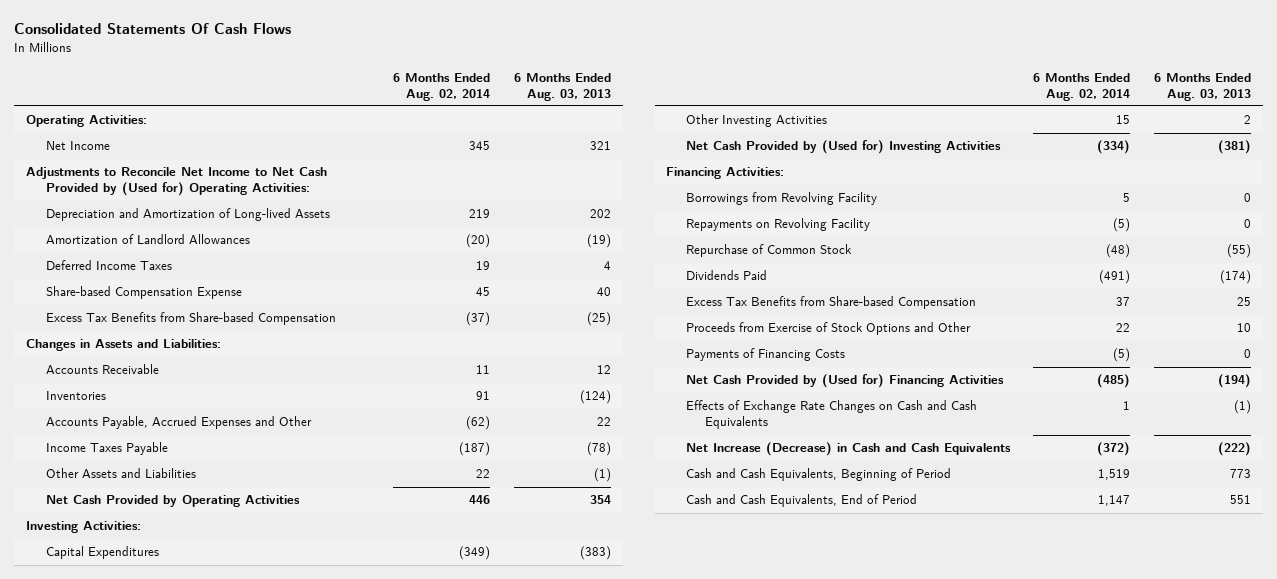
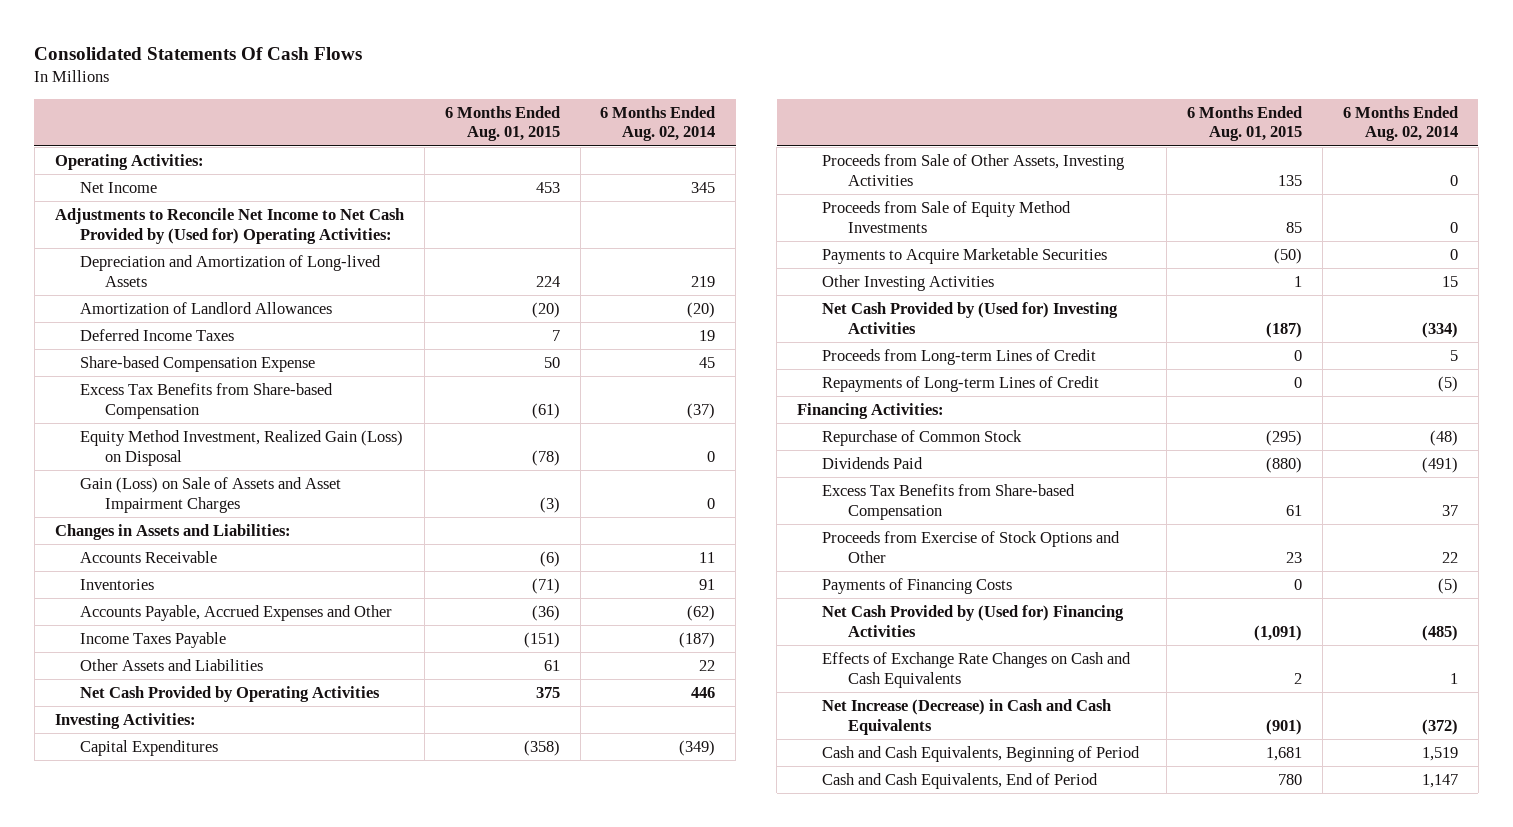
- | 6 Months Ended Aug. 02, 2014 | 6 Months Ended Aug. 03, 2013
+ | 6 Months Ended Aug. 01, 2015 | 6 Months Ended Aug. 02, 2014
+ Equity Method Investment, Realized Gain (Loss) on Disposal | (78) | 0
+ Gain (Loss) on Sale of Assets and Asset Impairment Charges | (3) | 0
+ Proceeds from Sale of Other Assets, Investing Activities | 135 | 0
+ Proceeds from Sale of Equity Method Investments | 85 | 0
+ Payments to Acquire Marketable Securities | (50) | 0
+ Proceeds from Long-term Lines of Credit | 0 | 5
+ Repayments of Long-term Lines of Credit | 0 | (5)
- Borrowings from Revolving Facility | 5 | 0
- Repayments on Revolving Facility | (5) | 0

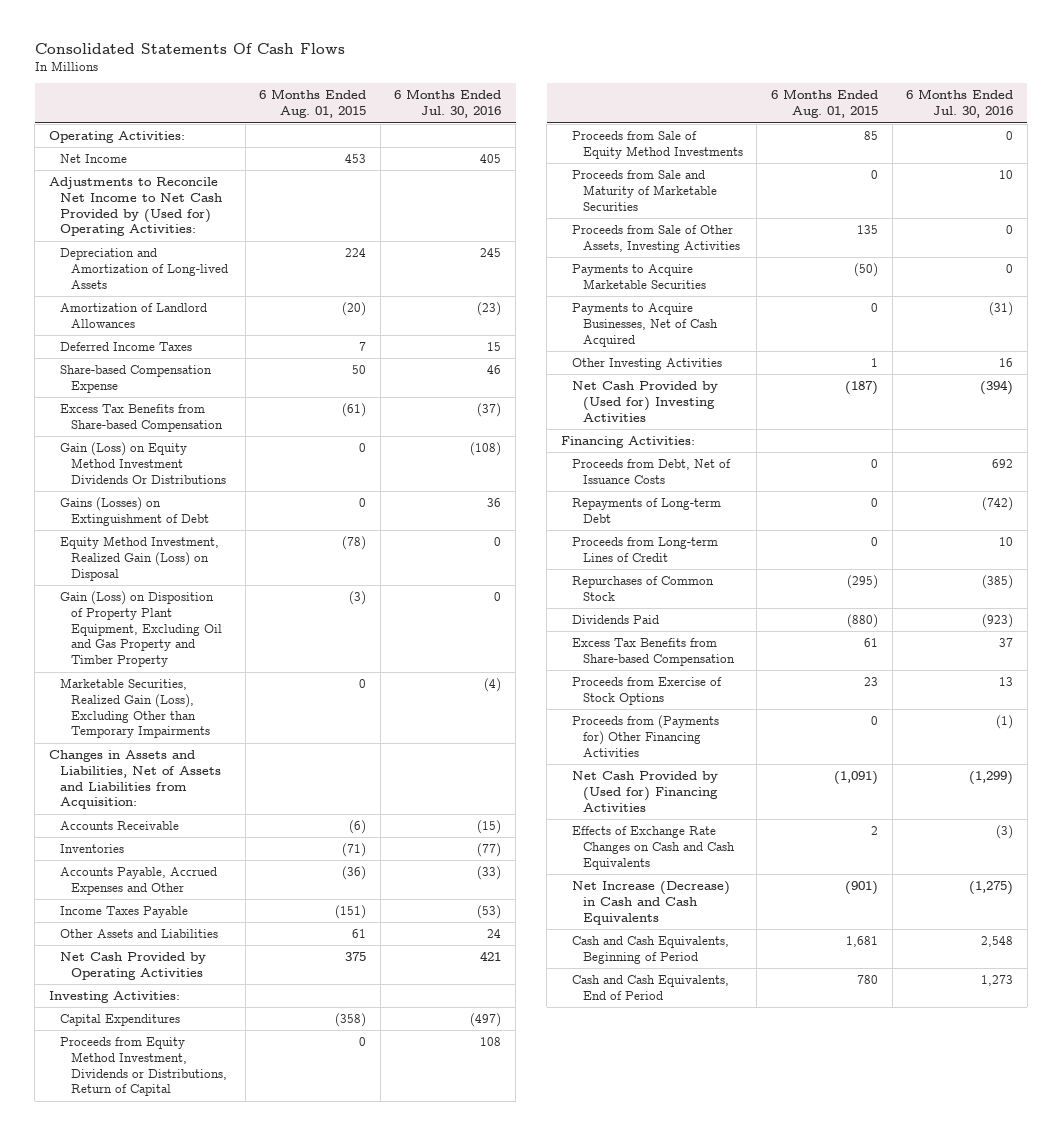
- | 6 Months Ended Aug. 01, 2015 | 6 Months Ended Aug. 02, 2014
+ | 6 Months Ended Aug. 01, 2015 | 6 Months Ended Jul. 30, 2016
+ Gain (Loss) on Equity Method Investment Dividends Or Distributions | 0 | (108)
+ Gains (Losses) on Extinguishment of Debt | 0 | 36
- Gain (Loss) on Sale of Assets and Asset Impairment Charges | (3) | 0
- Changes in Assets and Liabilities:
+ Gain (Loss) on Disposition of Property Plant Equipment, Excluding Oil and Gas Property and Timber Property | (3) | 0
+ Marketable Securities, Realized Gain (Loss), Excluding Other than Temporary Impairments | 0 | (4)
+ Changes in Assets and Liabilities, Net of Assets and Liabilities from Acquisition:
+ Proceeds from Equity Method Investment, Dividends or Distributions, Return of Capital | 0 | 108
+ Proceeds from Sale and Maturity of Marketable Securities | 0 | 10
moved down: Proceeds from Sale of Other Assets, Investing Activities | 135 | 0
+ Payments to Acquire Businesses, Net of Cash Acquired | 0 | (31)
- Repayments of Long-term Lines of Credit | 0 | (5)
- Repurchase of Common Stock | (295) | (48)
+ Proceeds from Debt, Net of Issuance Costs | 0 | 692
+ Repayments of Long-term Debt | 0 | (742)
moved down: Proceeds from Long-term Lines of Credit | 0 | 10
+ Repurchases of Common Stock | (295) | (385)
- Proceeds from Exercise of Stock Options and Other | 23 | 22
- Payments of Financing Costs | 0 | (5)
+ Proceeds from Exercise of Stock Options | 23 | 13
+ Proceeds from (Payments for) Other Financing Activities | 0 | (1)

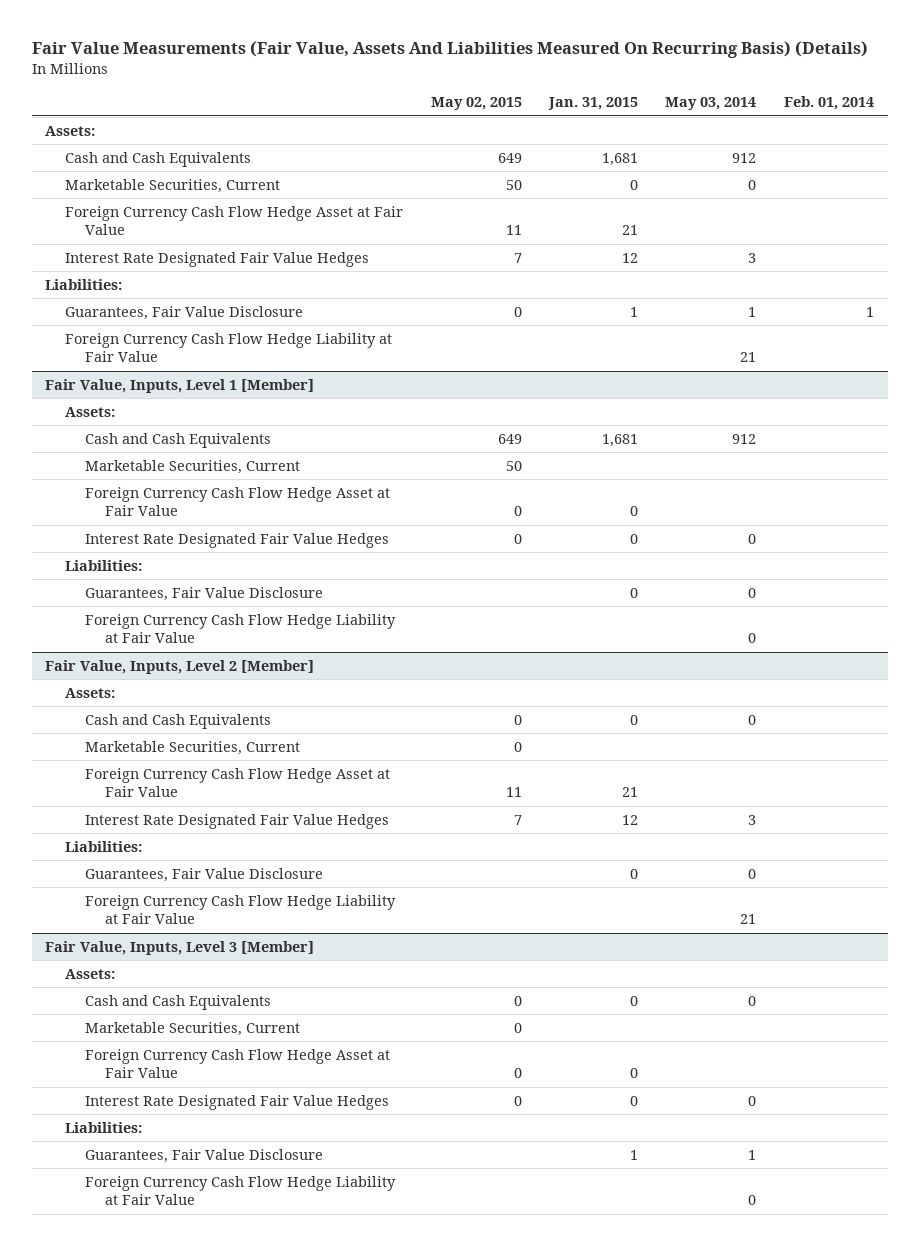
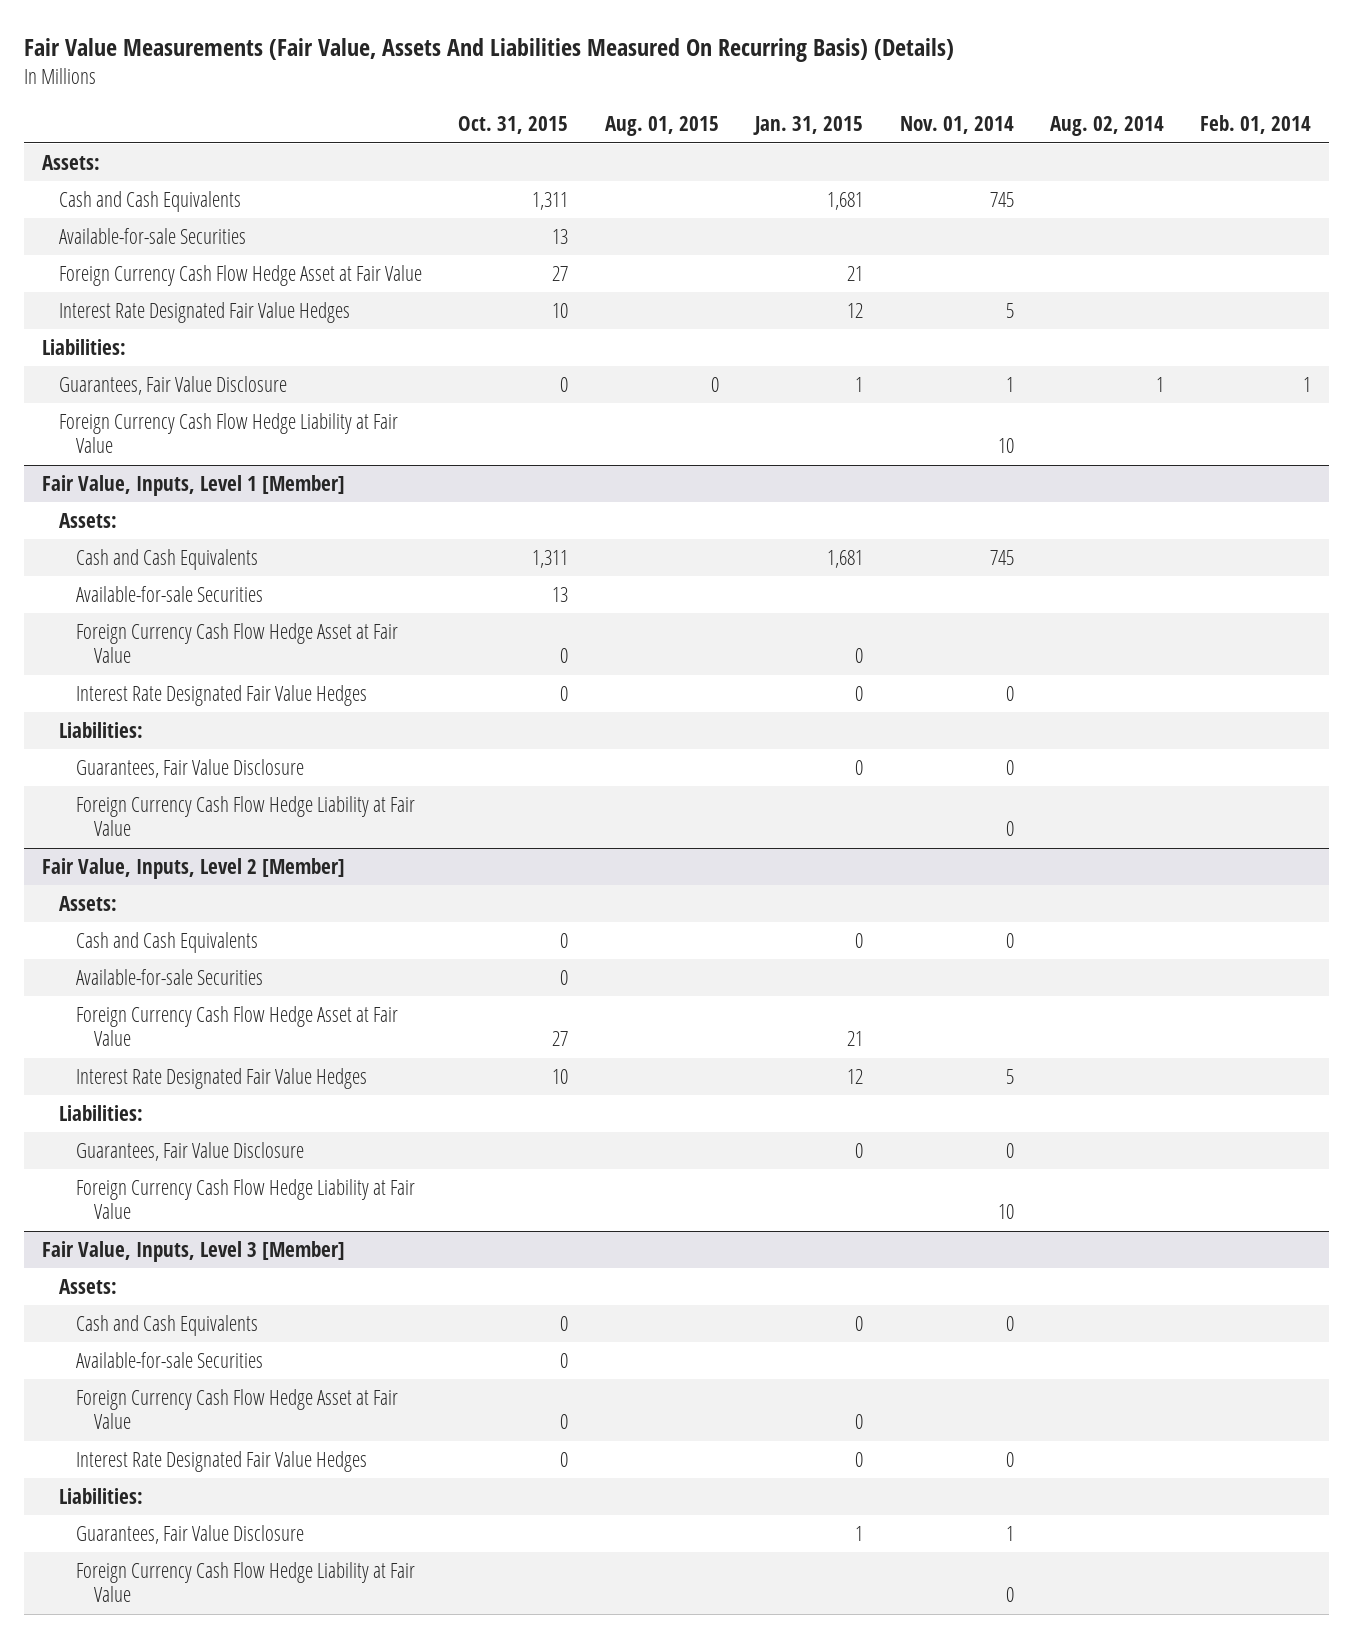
- | May 02, 2015 | Jan. 31, 2015 | May 03, 2014 | Feb. 01, 2014
+ | Oct. 31, 2015 | Aug. 01, 2015 | Jan. 31, 2015 | Nov. 01, 2014 | Aug. 02, 2014 | Feb. 01, 2014
- Marketable Securities, Current | 50 | 0 | 0 |
+ Available-for-sale Securities | 13 | | | | |
@ Fair Value, Inputs, Level 1 [Member]
- Marketable Securities, Current | 50 | | |
+ Available-for-sale Securities | 13 | | | | |
@ Fair Value, Inputs, Level 2 [Member]
- Marketable Securities, Current | 0 | | |
+ Available-for-sale Securities | 0 | | | | |
@ Fair Value, Inputs, Level 3 [Member]
- Marketable Securities, Current | 0 | | |
+ Available-for-sale Securities | 0 | | | | |

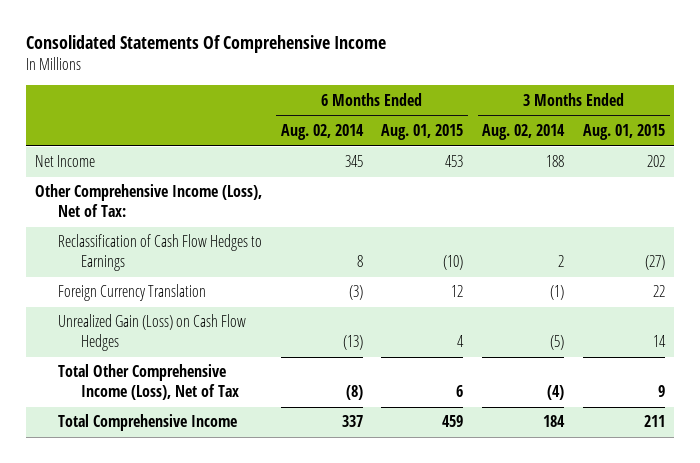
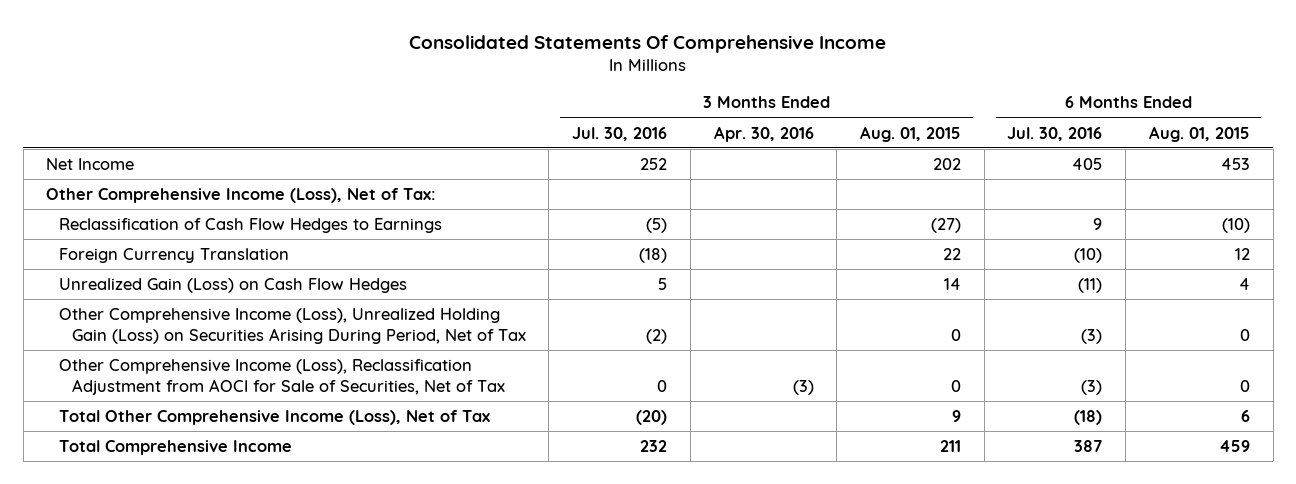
- | 6 Months Ended Aug. 02, 2014 | 6 Months Ended Aug. 01, 2015 | 3 Months Ended Aug. 02, 2014 | 3 Months Ended Aug. 01, 2015
+ | 3 Months Ended Jul. 30, 2016 | 3 Months Ended Apr. 30, 2016 | 3 Months Ended Aug. 01, 2015 | 6 Months Ended Jul. 30, 2016 | 6 Months Ended Aug. 01, 2015
+ Other Comprehensive Income (Loss), Unrealized Holding Gain (Loss) on Securities Arising During Period, Net of Tax | (2) | | 0 | (3) | 0
+ Other Comprehensive Income (Loss), Reclassification Adjustment from AOCI for Sale of Securities, Net of Tax | 0 | (3) | 0 | (3) | 0

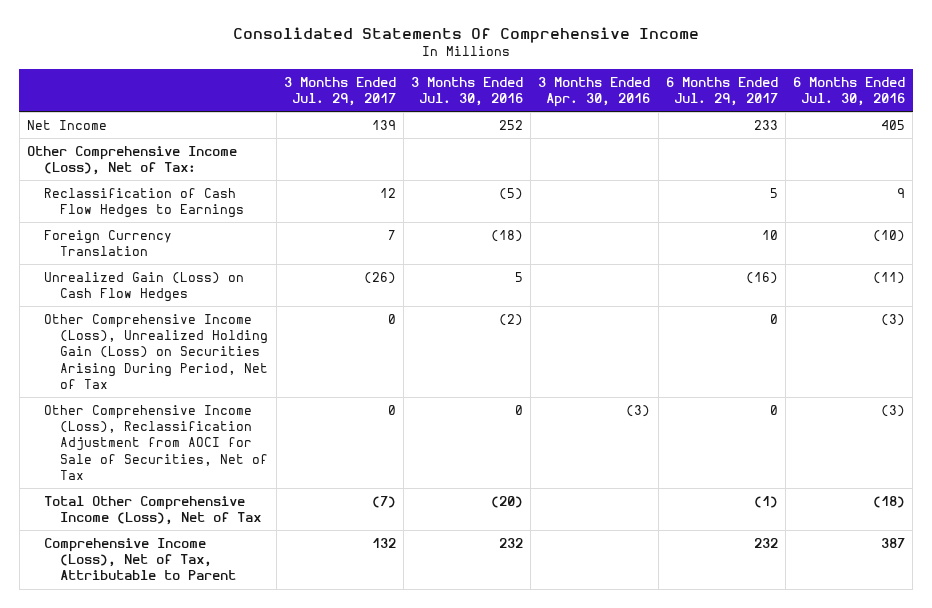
- | 3 Months Ended Jul. 30, 2016 | 3 Months Ended Apr. 30, 2016 | 3 Months Ended Aug. 01, 2015 | 6 Months Ended Jul. 30, 2016 | 6 Months Ended Aug. 01, 2015
+ | 3 Months Ended Jul. 29, 2017 | 3 Months Ended Jul. 30, 2016 | 3 Months Ended Apr. 30, 2016 | 6 Months Ended Jul. 29, 2017 | 6 Months Ended Jul. 30, 2016
- Total Comprehensive Income | 232 | | 211 | 387 | 459
+ Comprehensive Income (Loss), Net of Tax, Attributable to Parent | 132 | 232 | | 232 | 387

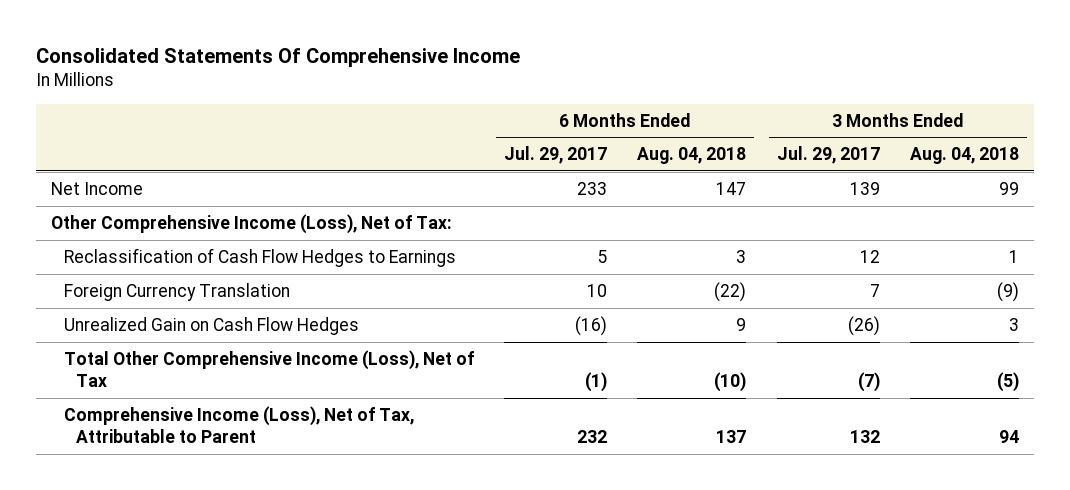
- | 3 Months Ended Jul. 29, 2017 | 3 Months Ended Jul. 30, 2016 | 3 Months Ended Apr. 30, 2016 | 6 Months Ended Jul. 29, 2017 | 6 Months Ended Jul. 30, 2016
+ | 6 Months Ended Jul. 29, 2017 | 6 Months Ended Aug. 04, 2018 | 3 Months Ended Jul. 29, 2017 | 3 Months Ended Aug. 04, 2018
- Unrealized Gain (Loss) on Cash Flow Hedges | (26) | 5 | | (16) | (11)
- Other Comprehensive Income (Loss), Unrealized Holding Gain (Loss) on Securities Arising During Period, Net of Tax | 0 | (2) | | 0 | (3)
- Other Comprehensive Income (Loss), Reclassification Adjustment from AOCI for Sale of Securities, Net of Tax | 0 | 0 | (3) | 0 | (3)
+ Unrealized Gain on Cash Flow Hedges | (16) | 9 | (26) | 3

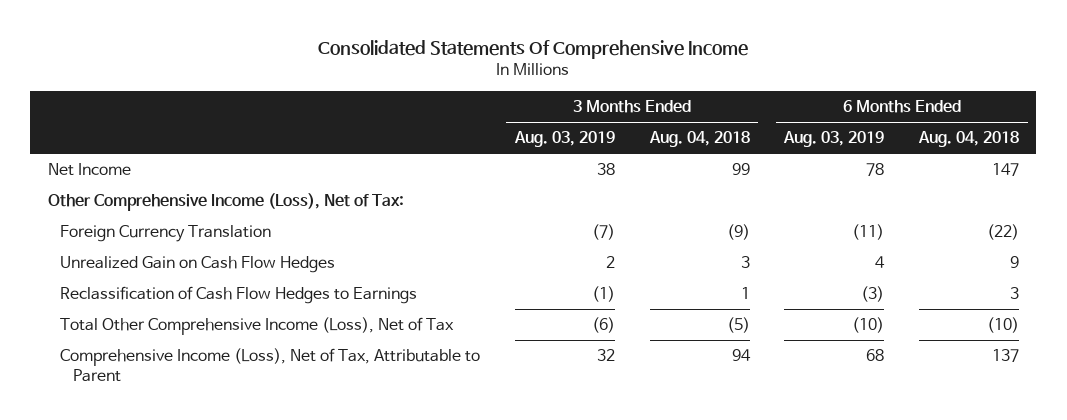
- | 6 Months Ended Jul. 29, 2017 | 6 Months Ended Aug. 04, 2018 | 3 Months Ended Jul. 29, 2017 | 3 Months Ended Aug. 04, 2018
+ | 3 Months Ended Aug. 03, 2019 | 3 Months Ended Aug. 04, 2018 | 6 Months Ended Aug. 03, 2019 | 6 Months Ended Aug. 04, 2018
moved down: Reclassification of Cash Flow Hedges to Earnings | (1) | 1 | (3) | 3

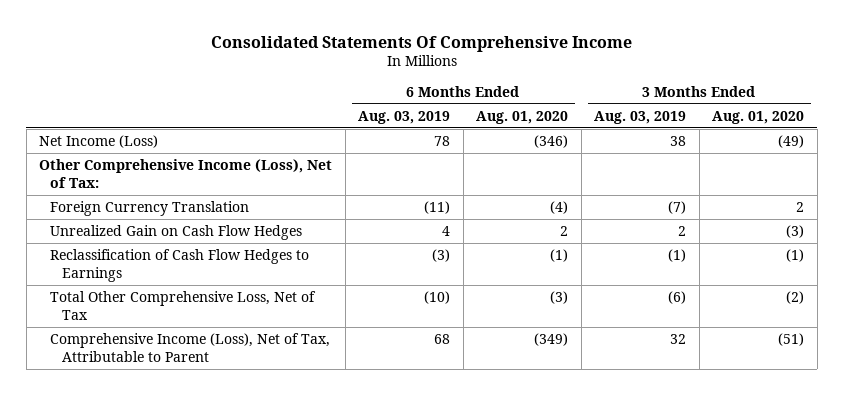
- | 3 Months Ended Aug. 03, 2019 | 3 Months Ended Aug. 04, 2018 | 6 Months Ended Aug. 03, 2019 | 6 Months Ended Aug. 04, 2018
+ | 6 Months Ended Aug. 03, 2019 | 6 Months Ended Aug. 01, 2020 | 3 Months Ended Aug. 03, 2019 | 3 Months Ended Aug. 01, 2020
- Net Income | 38 | 99 | 78 | 147
+ Net Income (Loss) | 78 | (346) | 38 | (49)
- Total Other Comprehensive Income (Loss), Net of Tax | (6) | (5) | (10) | (10)
+ Total Other Comprehensive Loss, Net of Tax | (10) | (3) | (6) | (2)

